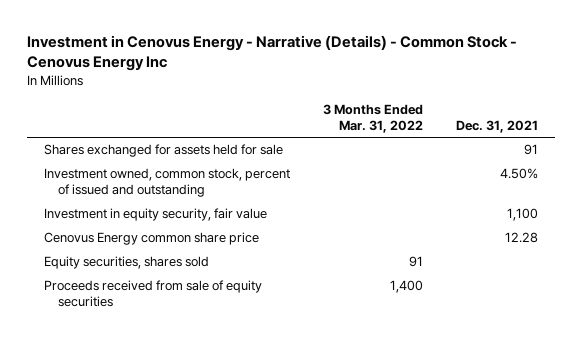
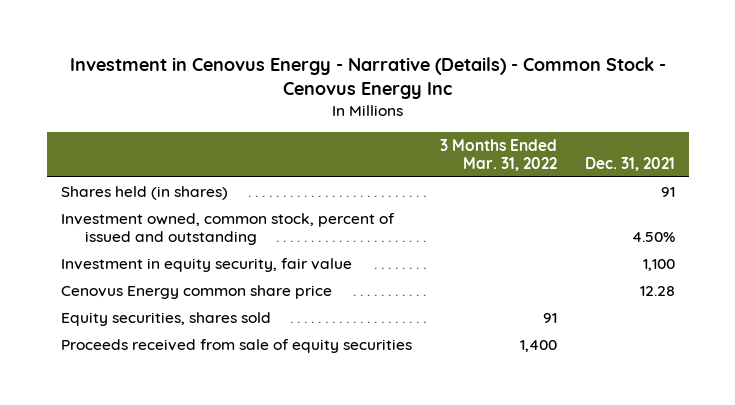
- Shares exchanged for assets held for sale | | 91
+ Shares held (in shares) | | 91

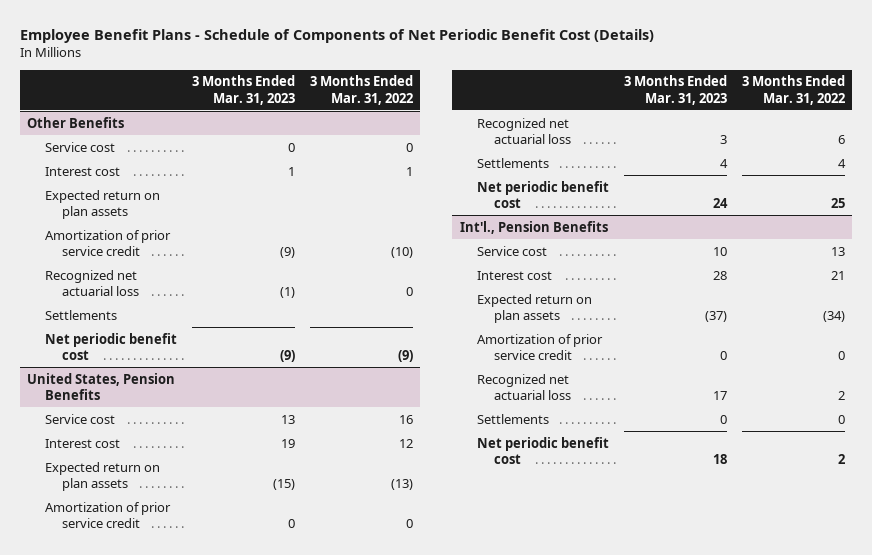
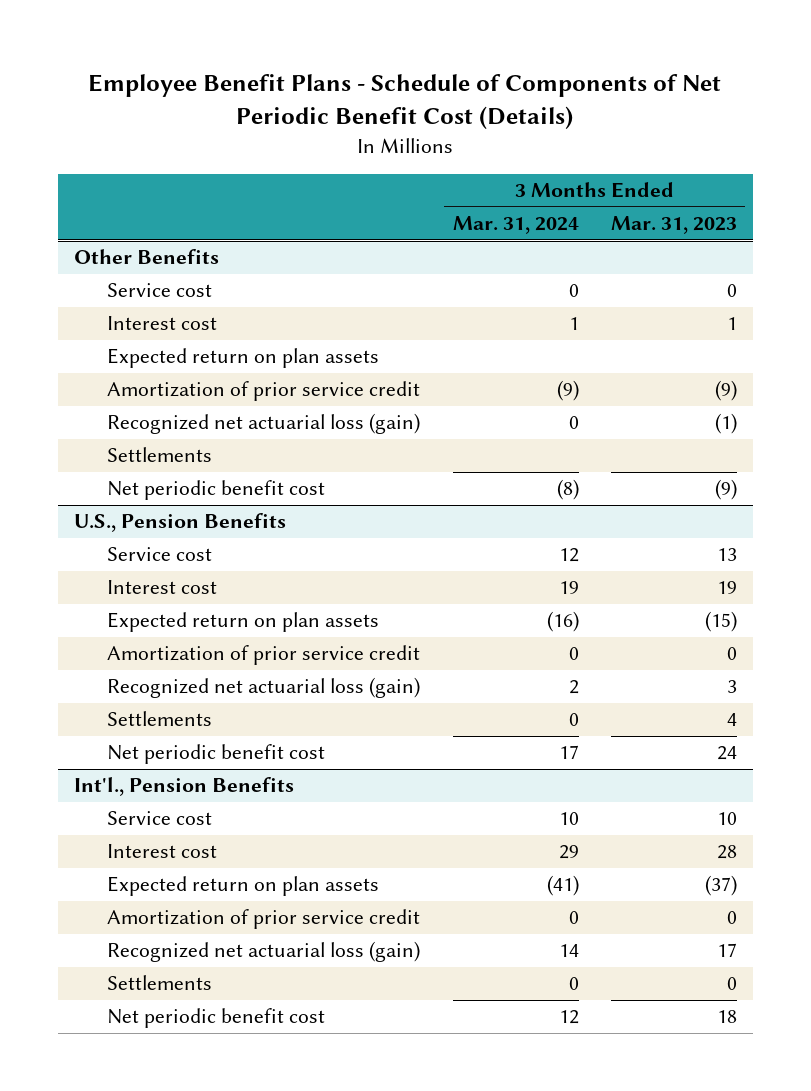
- | 3 Months Ended Mar. 31, 2023 | 3 Months Ended Mar. 31, 2022
+ | 3 Months Ended Mar. 31, 2024 | 3 Months Ended Mar. 31, 2023
@ Other Benefits
- Recognized net actuarial loss | (1) | 0
+ Recognized net actuarial loss (gain) | 0 | (1)
- United States, Pension Benefits
+ U.S., Pension Benefits
- Recognized net actuarial loss | 3 | 6
+ Recognized net actuarial loss (gain) | 2 | 3
@ Int'l., Pension Benefits
- Recognized net actuarial loss | 17 | 2
+ Recognized net actuarial loss (gain) | 14 | 17

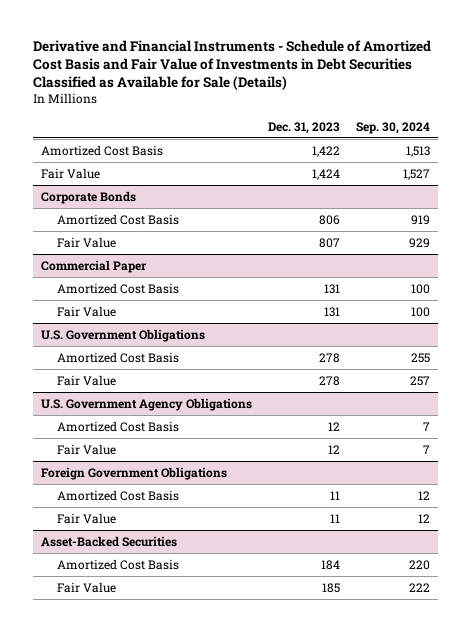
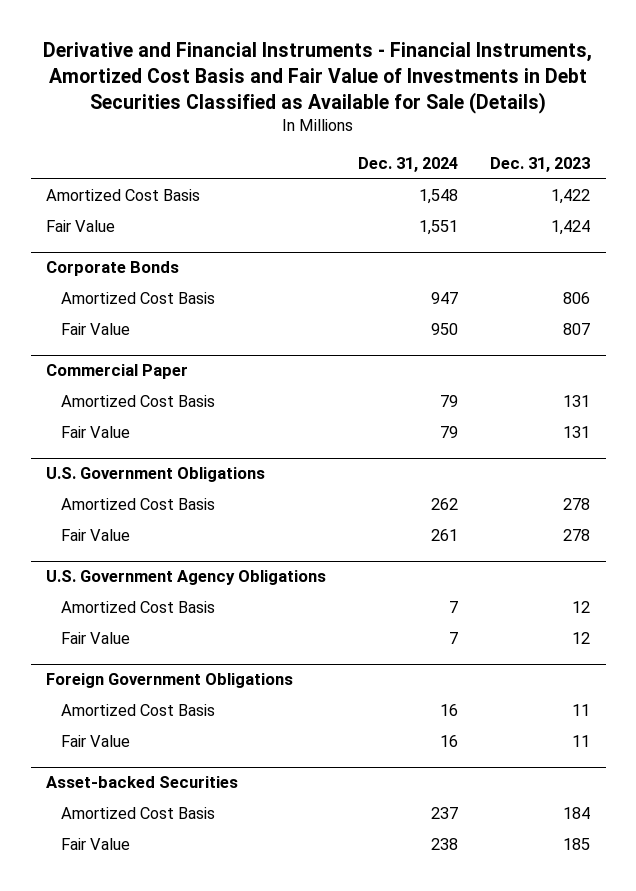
- Derivative and Financial Instruments - Schedule of Amortized Cost Basis and Fair Value of Investments in Debt Securities Classified as Available for Sale (Details)
+ Derivative and Financial Instruments - Financial Instruments, Amortized Cost Basis and Fair Value of Investments in Debt Securities Classified as Available for Sale (Details)
- | Dec. 31, 2023 | Sep. 30, 2024
+ | Dec. 31, 2024 | Dec. 31, 2023
- Asset-Backed Securities
+ Asset-backed Securities

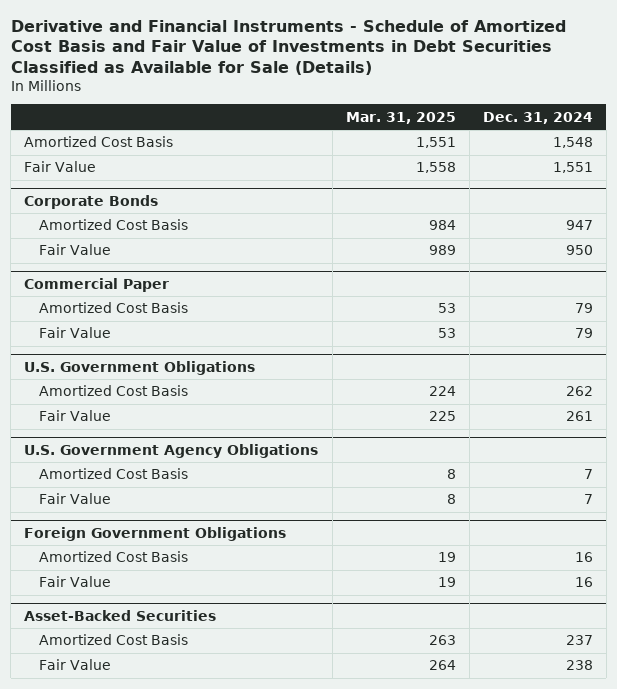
- Derivative and Financial Instruments - Financial Instruments, Amortized Cost Basis and Fair Value of Investments in Debt Securities Classified as Available for Sale (Details)
+ Derivative and Financial Instruments - Schedule of Amortized Cost Basis and Fair Value of Investments in Debt Securities Classified as Available for Sale (Details)
- | Dec. 31, 2024 | Dec. 31, 2023
+ | Mar. 31, 2025 | Dec. 31, 2024
- Asset-backed Securities
+ Asset-Backed Securities

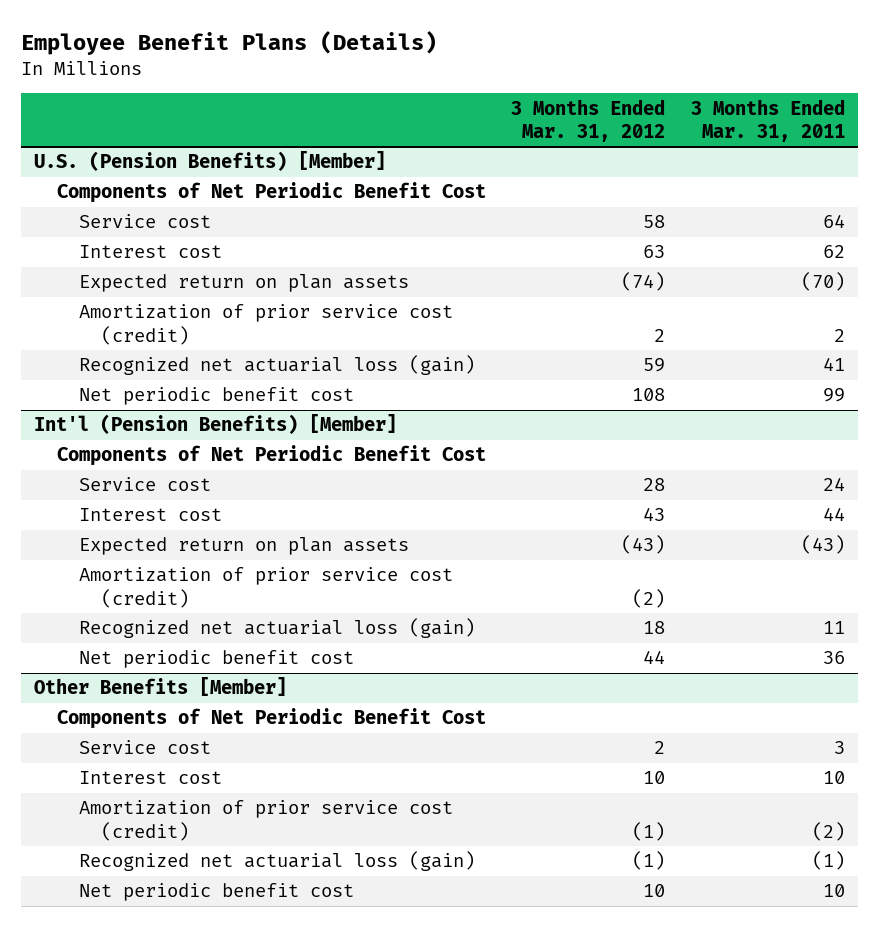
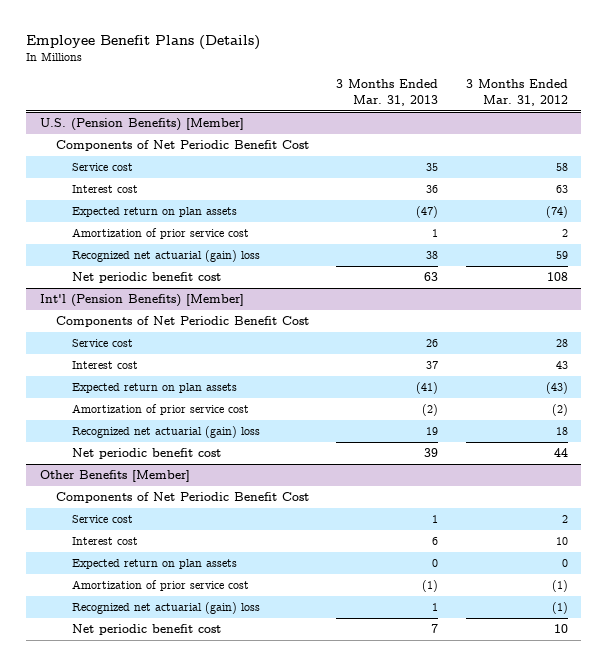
- | 3 Months Ended Mar. 31, 2012 | 3 Months Ended Mar. 31, 2011
+ | 3 Months Ended Mar. 31, 2013 | 3 Months Ended Mar. 31, 2012
@ U.S. (Pension Benefits) [Member]
- Amortization of prior service cost (credit) | 2 | 2
- Recognized net actuarial loss (gain) | 59 | 41
+ Amortization of prior service cost | 1 | 2
+ Recognized net actuarial (gain) loss | 38 | 59
@ Int'l (Pension Benefits) [Member]
- Amortization of prior service cost (credit) | (2) |
- Recognized net actuarial loss (gain) | 18 | 11
+ Amortization of prior service cost | (2) | (2)
+ Recognized net actuarial (gain) loss | 19 | 18
@ Other Benefits [Member]
- Amortization of prior service cost (credit) | (1) | (2)
- Recognized net actuarial loss (gain) | (1) | (1)
+ Expected return on plan assets | 0 | 0
+ Amortization of prior service cost | (1) | (1)
+ Recognized net actuarial (gain) loss | 1 | (1)

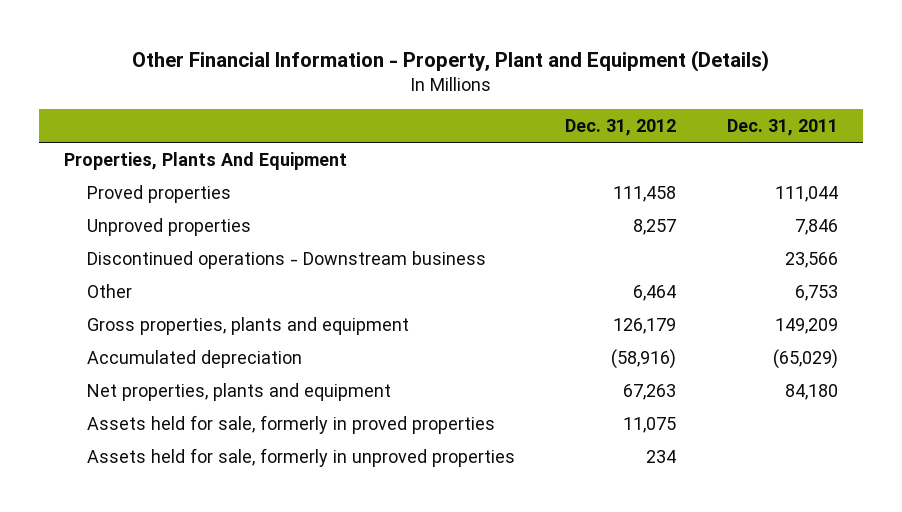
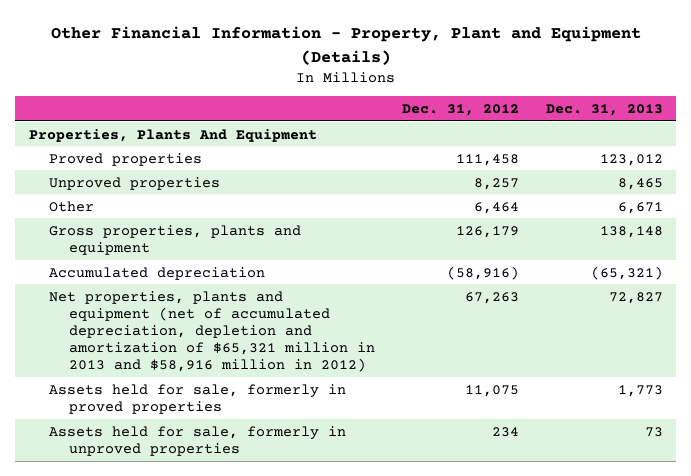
- | Dec. 31, 2012 | Dec. 31, 2011
+ | Dec. 31, 2012 | Dec. 31, 2013
- Discontinued operations - Downstream business | | 23,566
- Net properties, plants and equipment | 67,263 | 84,180
+ Net properties, plants and equipment (net of accumulated depreciation, depletion and amortization of $65,321 million in 2013 and $58,916 million in 2012) | 67,263 | 72,827

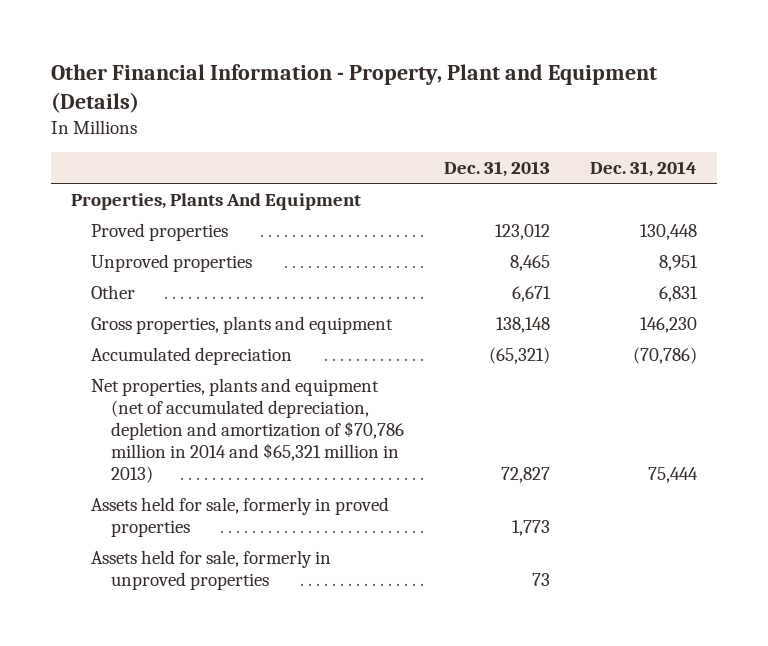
- | Dec. 31, 2012 | Dec. 31, 2013
+ | Dec. 31, 2013 | Dec. 31, 2014
- Net properties, plants and equipment (net of accumulated depreciation, depletion and amortization of $65,321 million in 2013 and $58,916 million in 2012) | 67,263 | 72,827
+ Net properties, plants and equipment (net of accumulated depreciation, depletion and amortization of $70,786 million in 2014 and $65,321 million in 2013) | 72,827 | 75,444

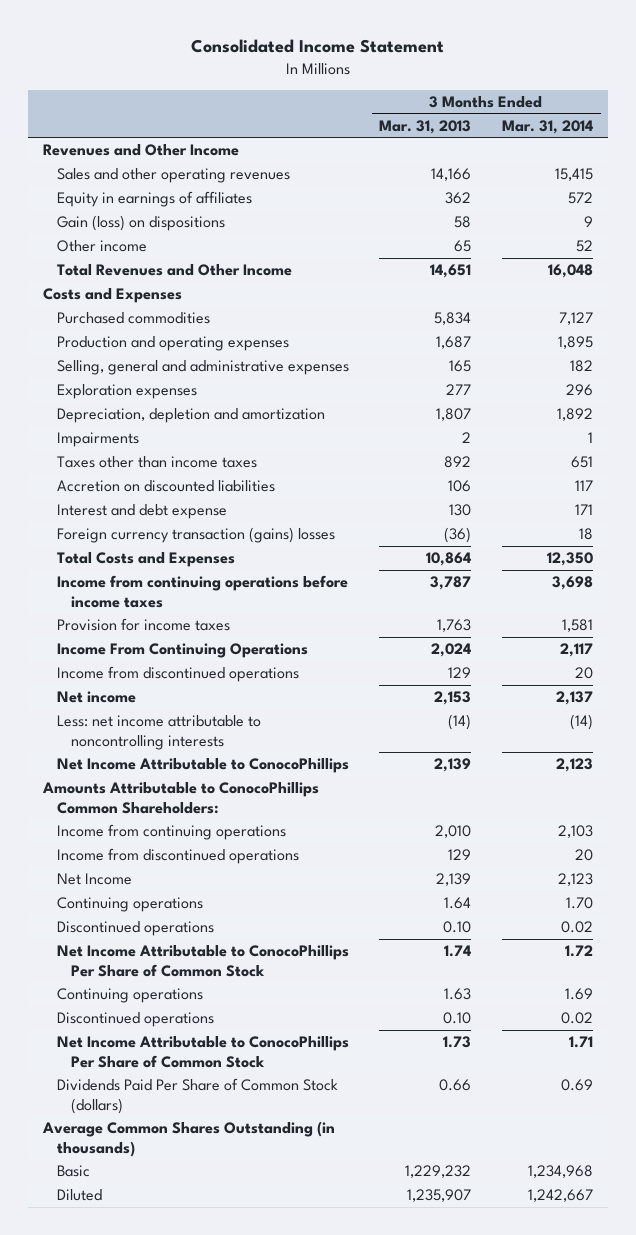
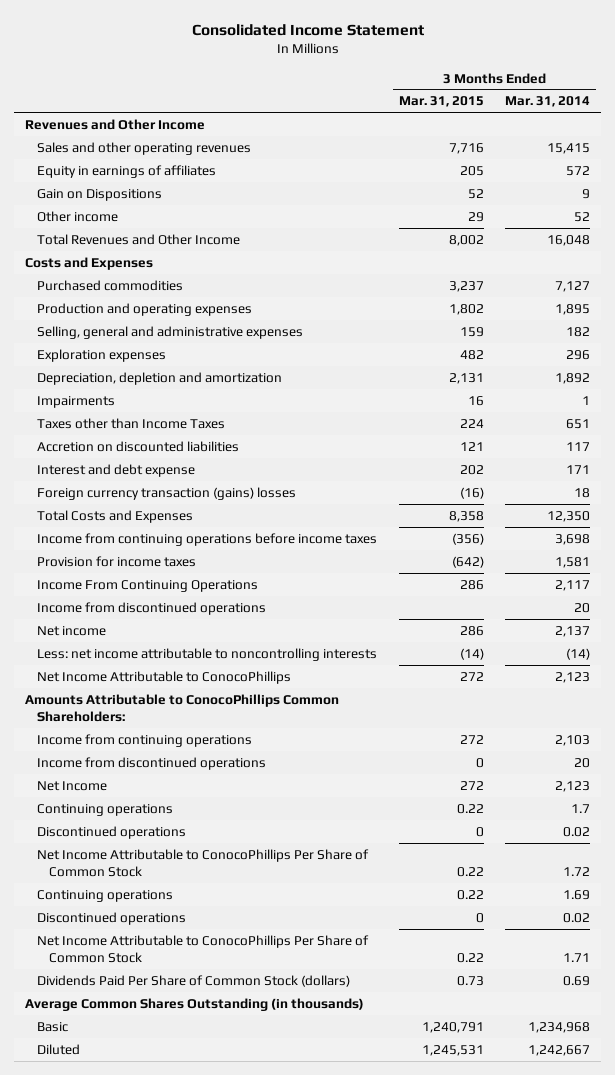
- | 3 Months Ended Mar. 31, 2013 | 3 Months Ended Mar. 31, 2014
+ | 3 Months Ended Mar. 31, 2015 | 3 Months Ended Mar. 31, 2014
- Gain (loss) on dispositions | 58 | 9
+ Gain on Dispositions | 52 | 9
- Taxes other than income taxes | 892 | 651
+ Taxes other than Income Taxes | 224 | 651
- Continuing operations | 1.64 | 1.70
+ Continuing operations | 0.22 | 1.7

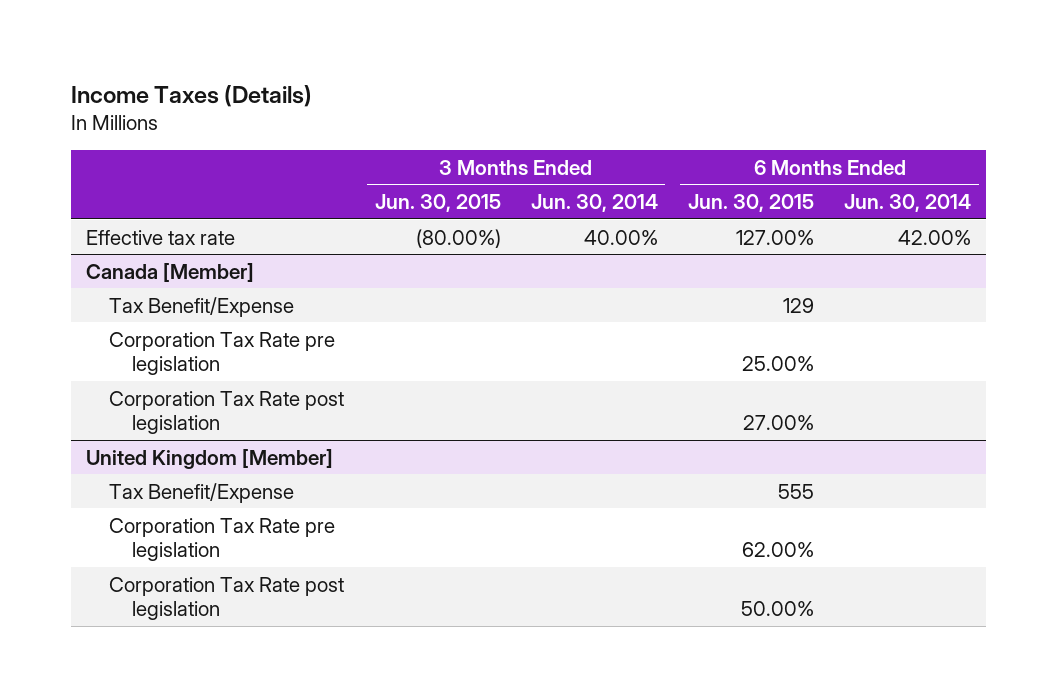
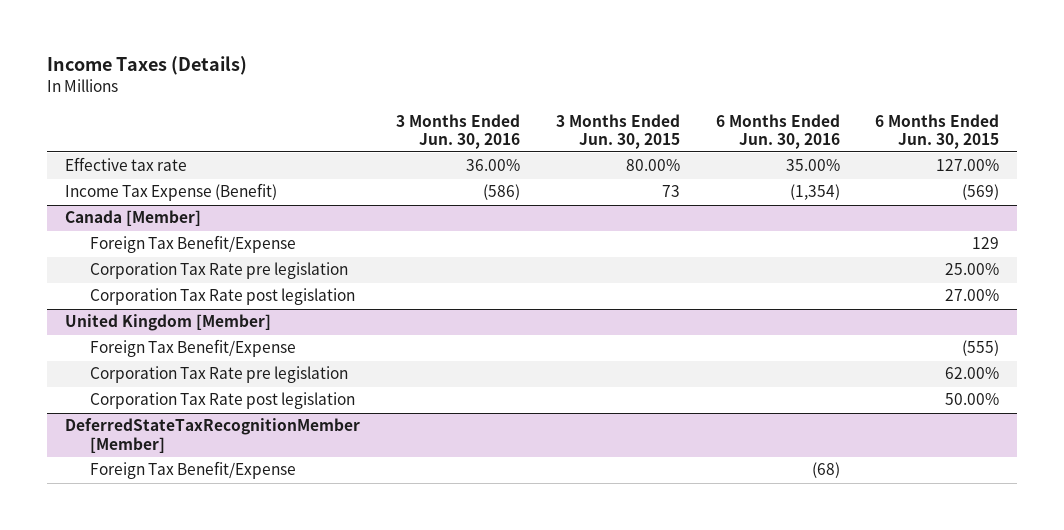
- | 3 Months Ended Jun. 30, 2015 | 3 Months Ended Jun. 30, 2014 | 6 Months Ended Jun. 30, 2015 | 6 Months Ended Jun. 30, 2014
+ | 3 Months Ended Jun. 30, 2016 | 3 Months Ended Jun. 30, 2015 | 6 Months Ended Jun. 30, 2016 | 6 Months Ended Jun. 30, 2015
- Effective tax rate | (80.00%) | 40.00% | 127.00% | 42.00%
+ Effective tax rate | 36.00% | 80.00% | 35.00% | 127.00%
+ Income Tax Expense (Benefit) | (586) | 73 | (1,354) | (569)
@ Canada [Member]
- Tax Benefit/Expense | | | 129 |
+ Foreign Tax Benefit/Expense | | | | 129
@ United Kingdom [Member]
- Tax Benefit/Expense | | | 555 |
+ Foreign Tax Benefit/Expense | | | | (555)
+ DeferredStateTaxRecognitionMember [Member]
+ Foreign Tax Benefit/Expense | | | (68) |

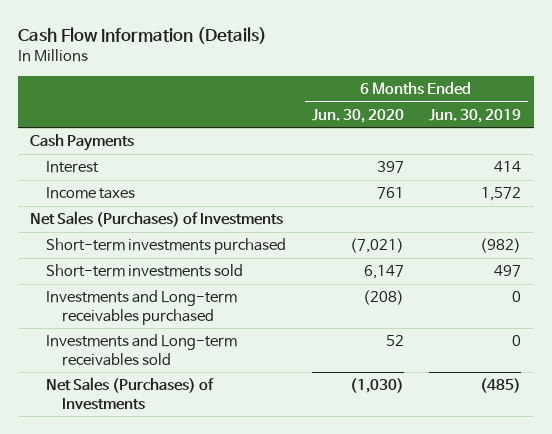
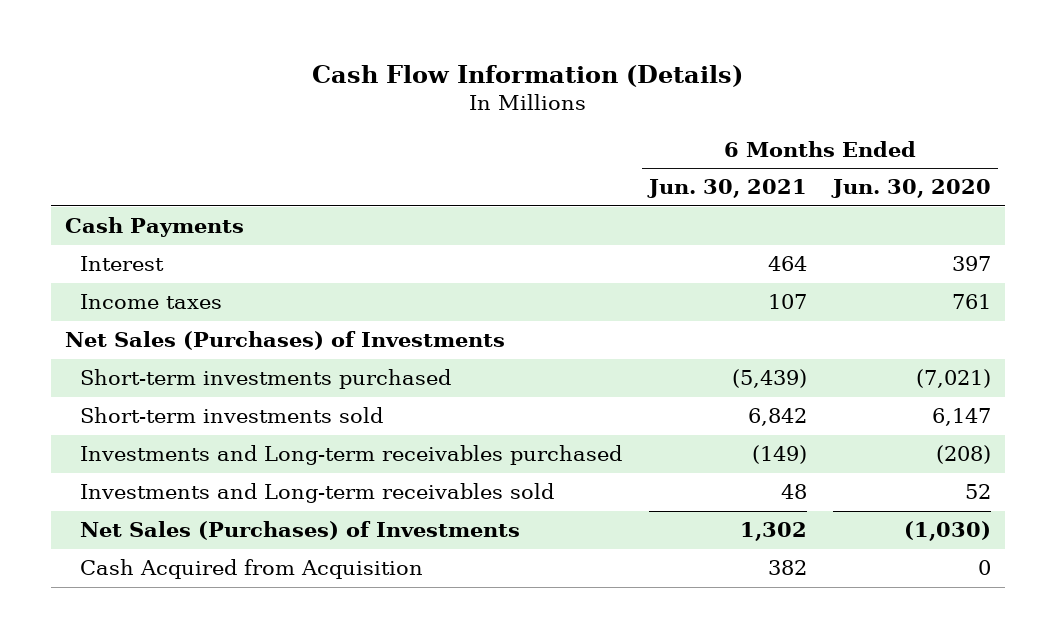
- | 6 Months Ended Jun. 30, 2020 | 6 Months Ended Jun. 30, 2019
+ | 6 Months Ended Jun. 30, 2021 | 6 Months Ended Jun. 30, 2020
+ Cash Acquired from Acquisition | 382 | 0

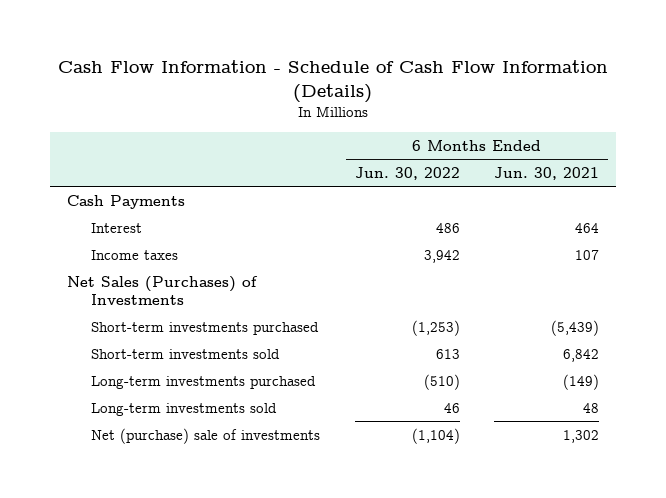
- Cash Flow Information (Details)
+ Cash Flow Information - Schedule of Cash Flow Information (Details)
- | 6 Months Ended Jun. 30, 2021 | 6 Months Ended Jun. 30, 2020
+ | 6 Months Ended Jun. 30, 2022 | 6 Months Ended Jun. 30, 2021
- Investments and Long-term receivables purchased | (149) | (208)
- Investments and Long-term receivables sold | 48 | 52
- Net Sales (Purchases) of Investments | 1,302 | (1,030)
- Cash Acquired from Acquisition | 382 | 0
+ Long-term investments purchased | (510) | (149)
+ Long-term investments sold | 46 | 48
+ Net (purchase) sale of investments | (1,104) | 1,302

